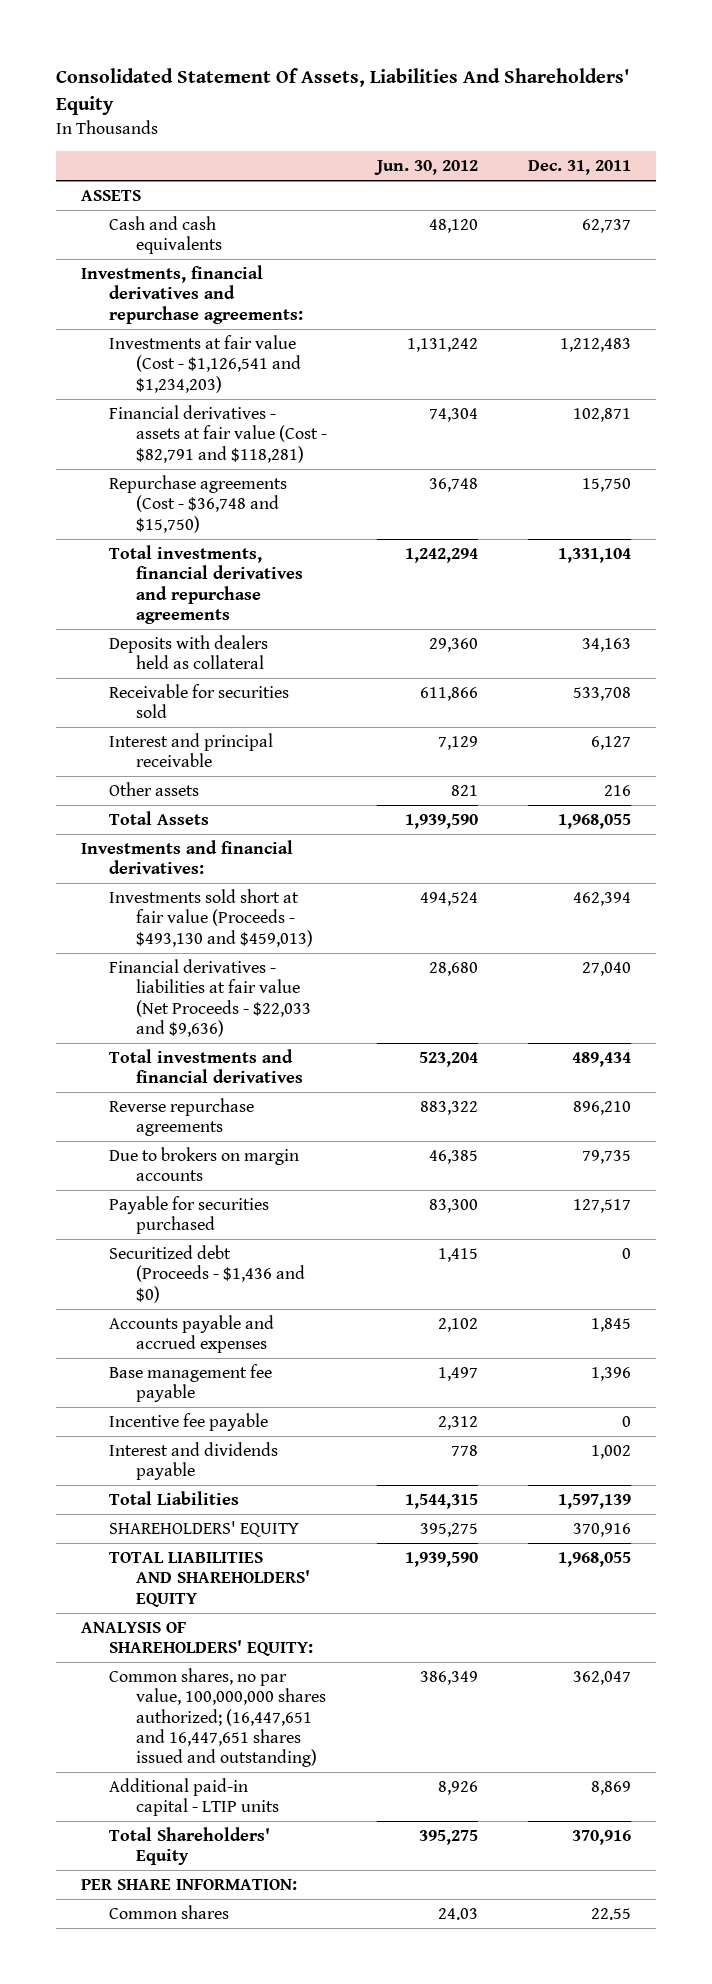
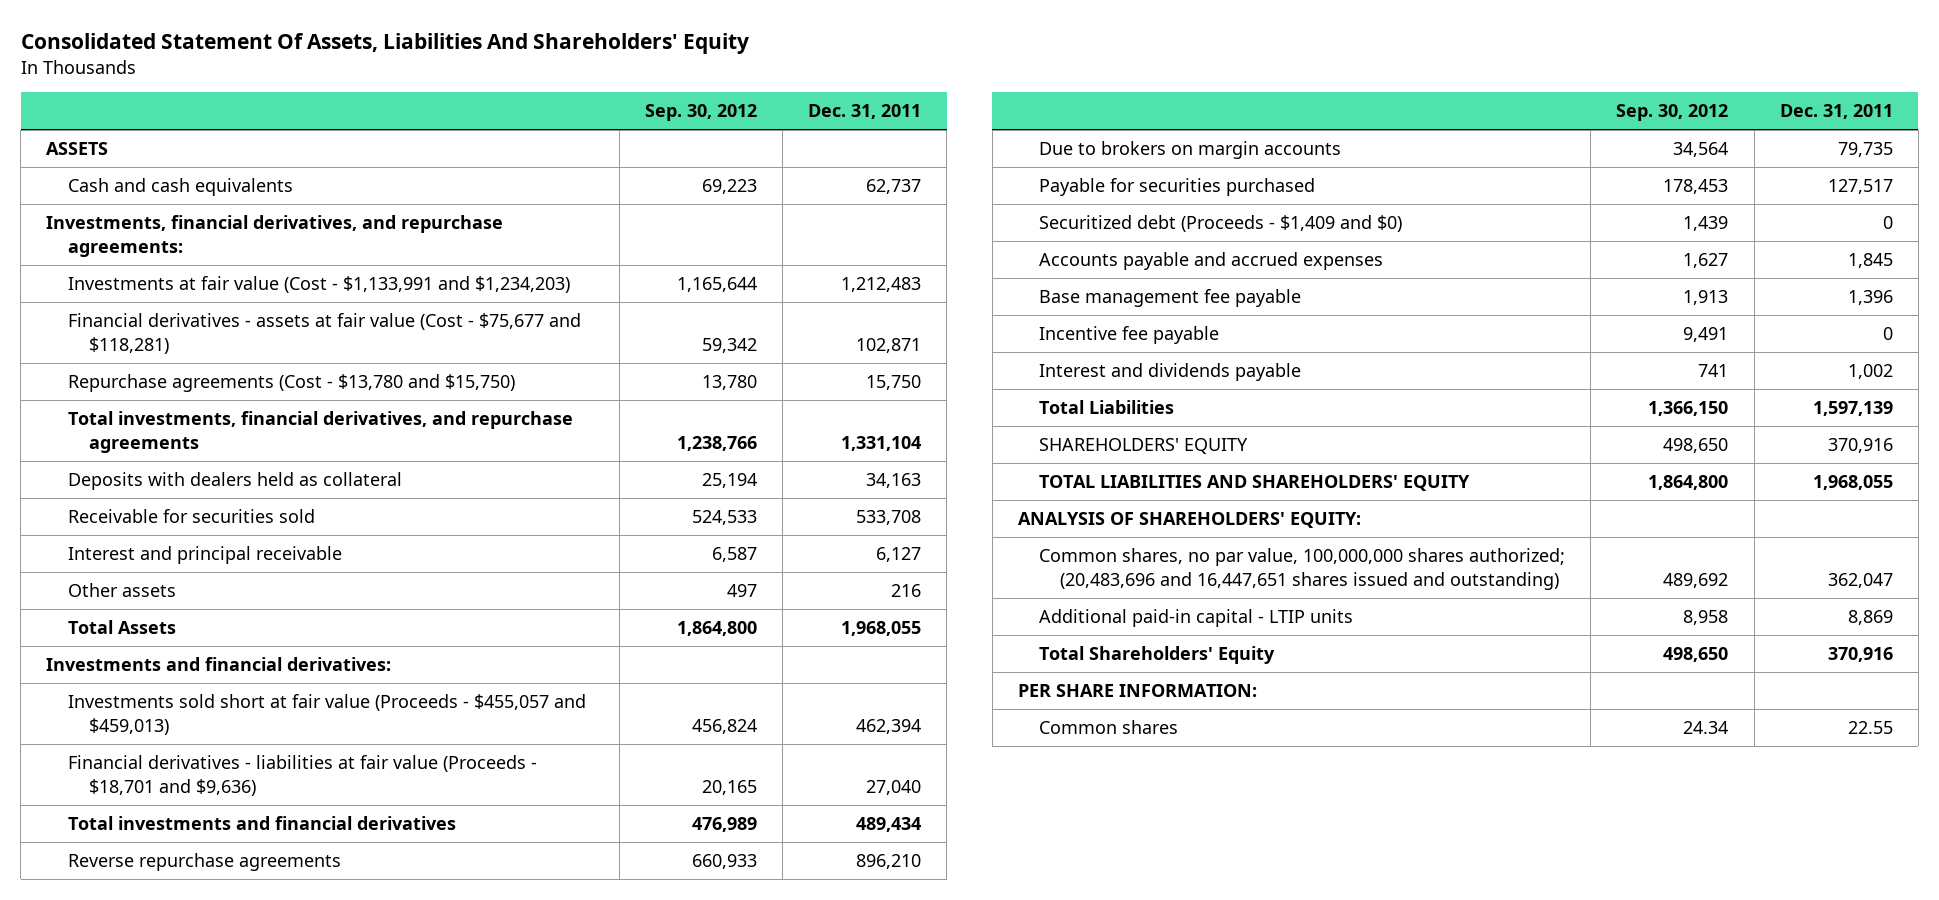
- | Jun. 30, 2012 | Dec. 31, 2011
+ | Sep. 30, 2012 | Dec. 31, 2011
- Investments, financial derivatives and repurchase agreements:
- Investments at fair value (Cost - $1,126,541 and $1,234,203) | 1,131,242 | 1,212,483
- Financial derivatives - assets at fair value (Cost - $82,791 and $118,281) | 74,304 | 102,871
- Repurchase agreements (Cost - $36,748 and $15,750) | 36,748 | 15,750
- Total investments, financial derivatives and repurchase agreements | 1,242,294 | 1,331,104
+ Investments, financial derivatives, and repurchase agreements:
+ Investments at fair value (Cost - $1,133,991 and $1,234,203) | 1,165,644 | 1,212,483
+ Financial derivatives - assets at fair value (Cost - $75,677 and $118,281) | 59,342 | 102,871
+ Repurchase agreements (Cost - $13,780 and $15,750) | 13,780 | 15,750
+ Total investments, financial derivatives, and repurchase agreements | 1,238,766 | 1,331,104
- Investments sold short at fair value (Proceeds - $493,130 and $459,013) | 494,524 | 462,394
- Financial derivatives - liabilities at fair value (Net Proceeds - $22,033 and $9,636) | 28,680 | 27,040
+ Investments sold short at fair value (Proceeds - $455,057 and $459,013) | 456,824 | 462,394
+ Financial derivatives - liabilities at fair value (Proceeds - $18,701 and $9,636) | 20,165 | 27,040
- Securitized debt (Proceeds - $1,436 and $0) | 1,415 | 0
+ Securitized debt (Proceeds - $1,409 and $0) | 1,439 | 0
- Common shares, no par value, 100,000,000 shares authorized; (16,447,651 and 16,447,651 shares issued and outstanding) | 386,349 | 362,047
+ Common shares, no par value, 100,000,000 shares authorized; (20,483,696 and 16,447,651 shares issued and outstanding) | 489,692 | 362,047

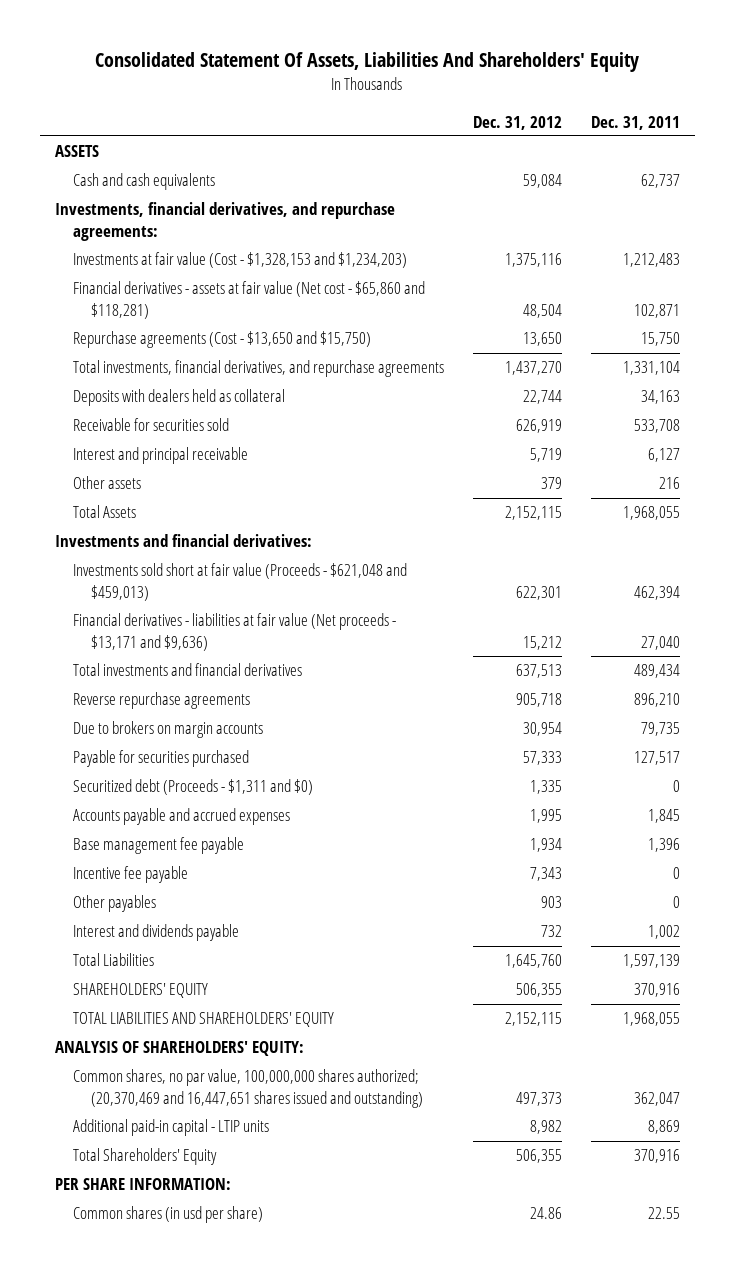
- | Sep. 30, 2012 | Dec. 31, 2011
+ | Dec. 31, 2012 | Dec. 31, 2011
- Investments at fair value (Cost - $1,133,991 and $1,234,203) | 1,165,644 | 1,212,483
- Financial derivatives - assets at fair value (Cost - $75,677 and $118,281) | 59,342 | 102,871
- Repurchase agreements (Cost - $13,780 and $15,750) | 13,780 | 15,750
+ Investments at fair value (Cost - $1,328,153 and $1,234,203) | 1,375,116 | 1,212,483
+ Financial derivatives - assets at fair value (Net cost - $65,860 and $118,281) | 48,504 | 102,871
+ Repurchase agreements (Cost - $13,650 and $15,750) | 13,650 | 15,750
- Investments sold short at fair value (Proceeds - $455,057 and $459,013) | 456,824 | 462,394
- Financial derivatives - liabilities at fair value (Proceeds - $18,701 and $9,636) | 20,165 | 27,040
+ Investments sold short at fair value (Proceeds - $621,048 and $459,013) | 622,301 | 462,394
+ Financial derivatives - liabilities at fair value (Net proceeds - $13,171 and $9,636) | 15,212 | 27,040
- Securitized debt (Proceeds - $1,409 and $0) | 1,439 | 0
+ Securitized debt (Proceeds - $1,311 and $0) | 1,335 | 0
+ Other payables | 903 | 0
- Common shares, no par value, 100,000,000 shares authorized; (20,483,696 and 16,447,651 shares issued and outstanding) | 489,692 | 362,047
+ Common shares, no par value, 100,000,000 shares authorized; (20,370,469 and 16,447,651 shares issued and outstanding) | 497,373 | 362,047
- Common shares | 24.34 | 22.55
+ Common shares (in usd per share) | 24.86 | 22.55

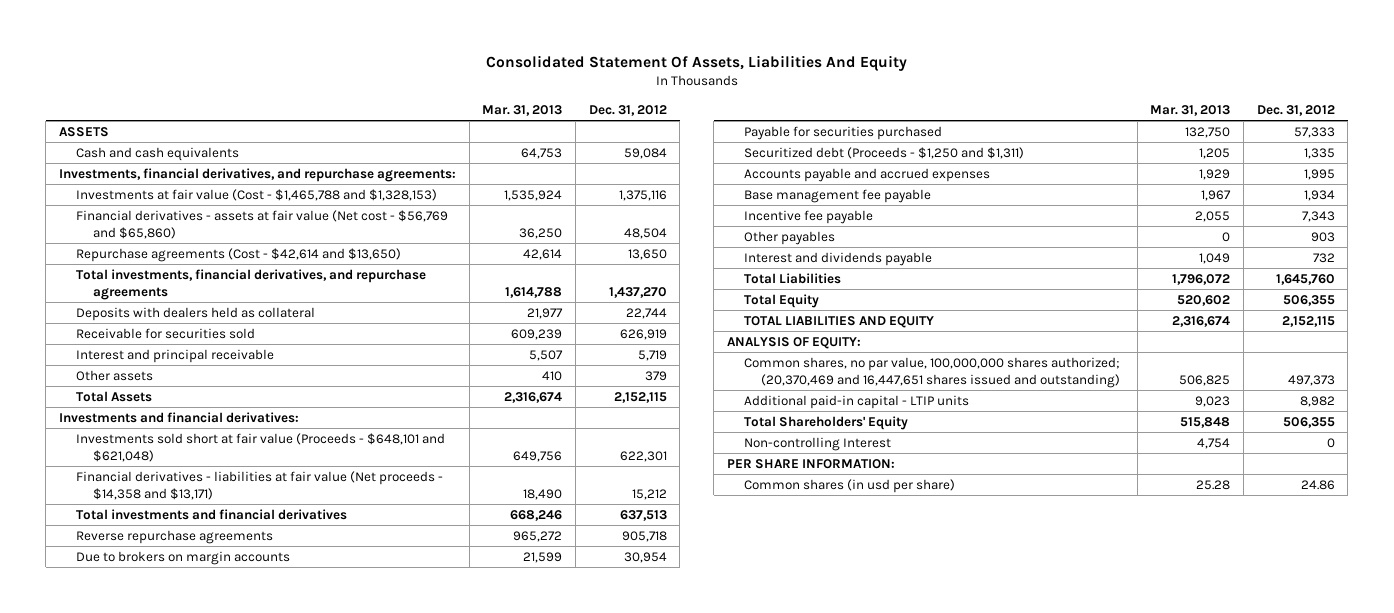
- Consolidated Statement Of Assets, Liabilities And Shareholders' Equity
+ Consolidated Statement Of Assets, Liabilities And Equity
- | Dec. 31, 2012 | Dec. 31, 2011
+ | Mar. 31, 2013 | Dec. 31, 2012
- Investments at fair value (Cost - $1,328,153 and $1,234,203) | 1,375,116 | 1,212,483
- Financial derivatives - assets at fair value (Net cost - $65,860 and $118,281) | 48,504 | 102,871
- Repurchase agreements (Cost - $13,650 and $15,750) | 13,650 | 15,750
+ Investments at fair value (Cost - $1,465,788 and $1,328,153) | 1,535,924 | 1,375,116
+ Financial derivatives - assets at fair value (Net cost - $56,769 and $65,860) | 36,250 | 48,504
+ Repurchase agreements (Cost - $42,614 and $13,650) | 42,614 | 13,650
- Investments sold short at fair value (Proceeds - $621,048 and $459,013) | 622,301 | 462,394
- Financial derivatives - liabilities at fair value (Net proceeds - $13,171 and $9,636) | 15,212 | 27,040
+ Investments sold short at fair value (Proceeds - $648,101 and $621,048) | 649,756 | 622,301
+ Financial derivatives - liabilities at fair value (Net proceeds - $14,358 and $13,171) | 18,490 | 15,212
- Securitized debt (Proceeds - $1,311 and $0) | 1,335 | 0
+ Securitized debt (Proceeds - $1,250 and $1,311) | 1,205 | 1,335
- SHAREHOLDERS' EQUITY | 506,355 | 370,916
- TOTAL LIABILITIES AND SHAREHOLDERS' EQUITY | 2,152,115 | 1,968,055
- ANALYSIS OF SHAREHOLDERS' EQUITY:
+ Total Equity | 520,602 | 506,355
+ TOTAL LIABILITIES AND EQUITY | 2,316,674 | 2,152,115
+ ANALYSIS OF EQUITY:
+ Non-controlling Interest | 4,754 | 0

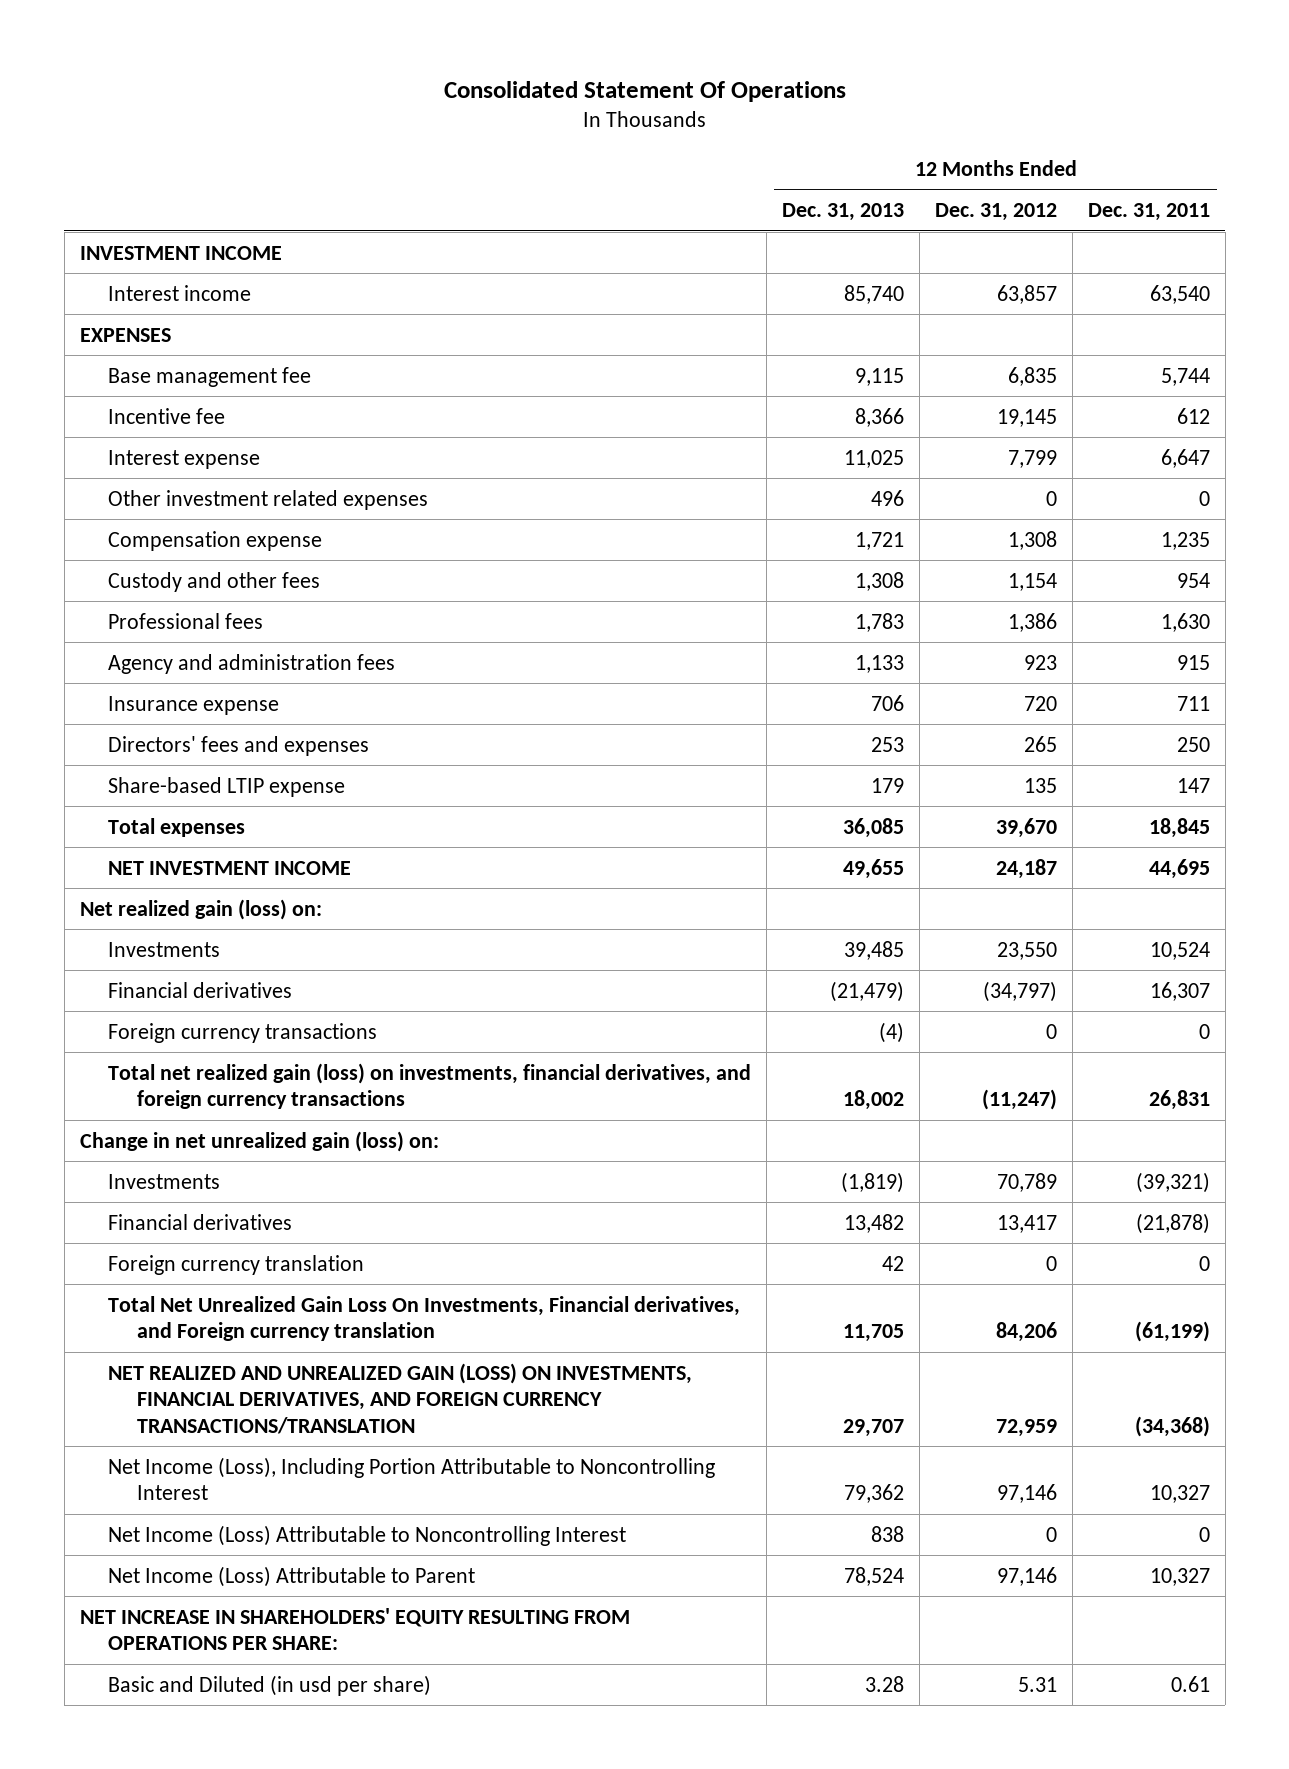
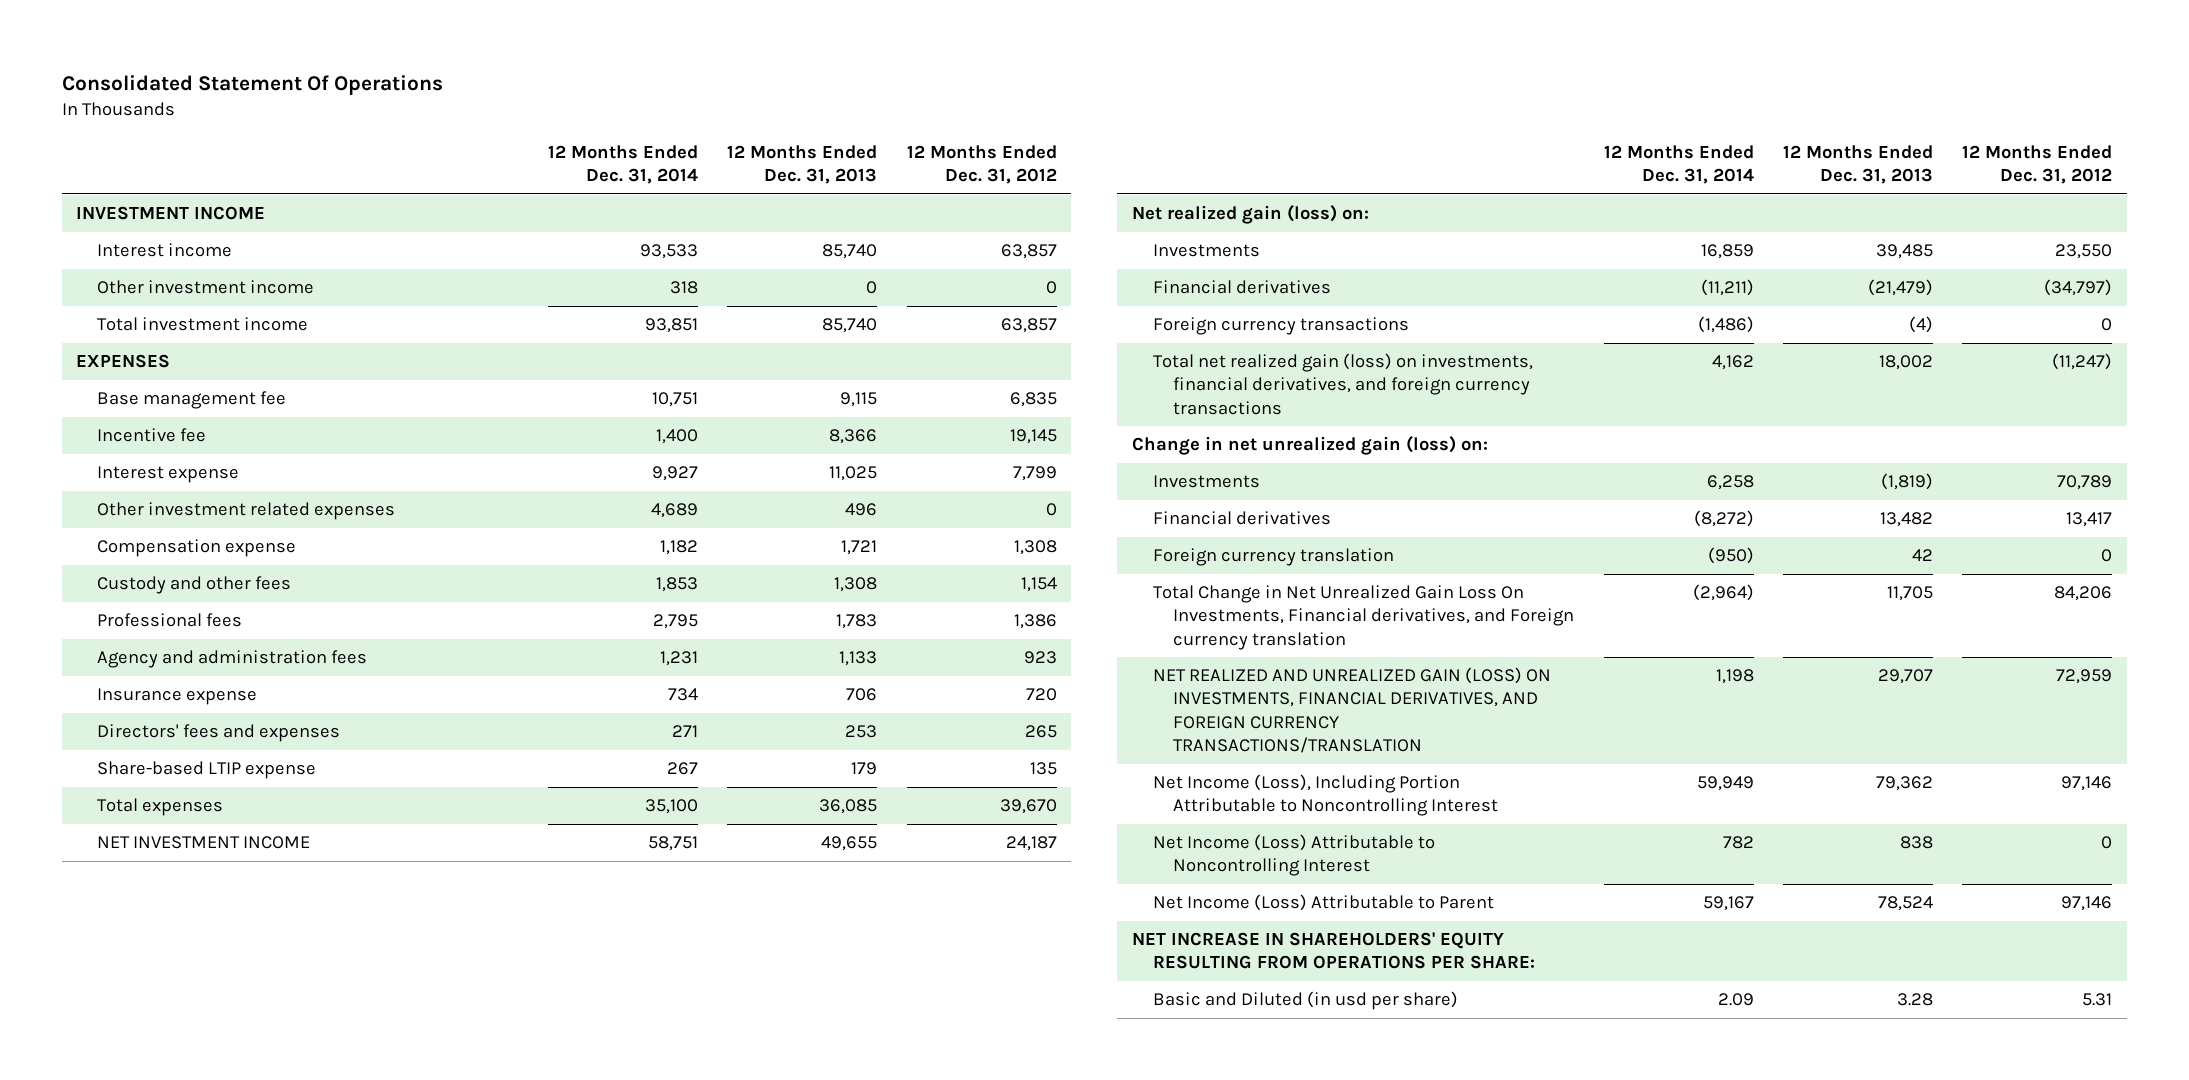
- | 12 Months Ended Dec. 31, 2013 | 12 Months Ended Dec. 31, 2012 | 12 Months Ended Dec. 31, 2011
+ | 12 Months Ended Dec. 31, 2014 | 12 Months Ended Dec. 31, 2013 | 12 Months Ended Dec. 31, 2012
+ Other investment income | 318 | 0 | 0
+ Total investment income | 93,851 | 85,740 | 63,857
- Total Net Unrealized Gain Loss On Investments, Financial derivatives, and Foreign currency translation | 11,705 | 84,206 | (61,199)
+ Total Change in Net Unrealized Gain Loss On Investments, Financial derivatives, and Foreign currency translation | (2,964) | 11,705 | 84,206

